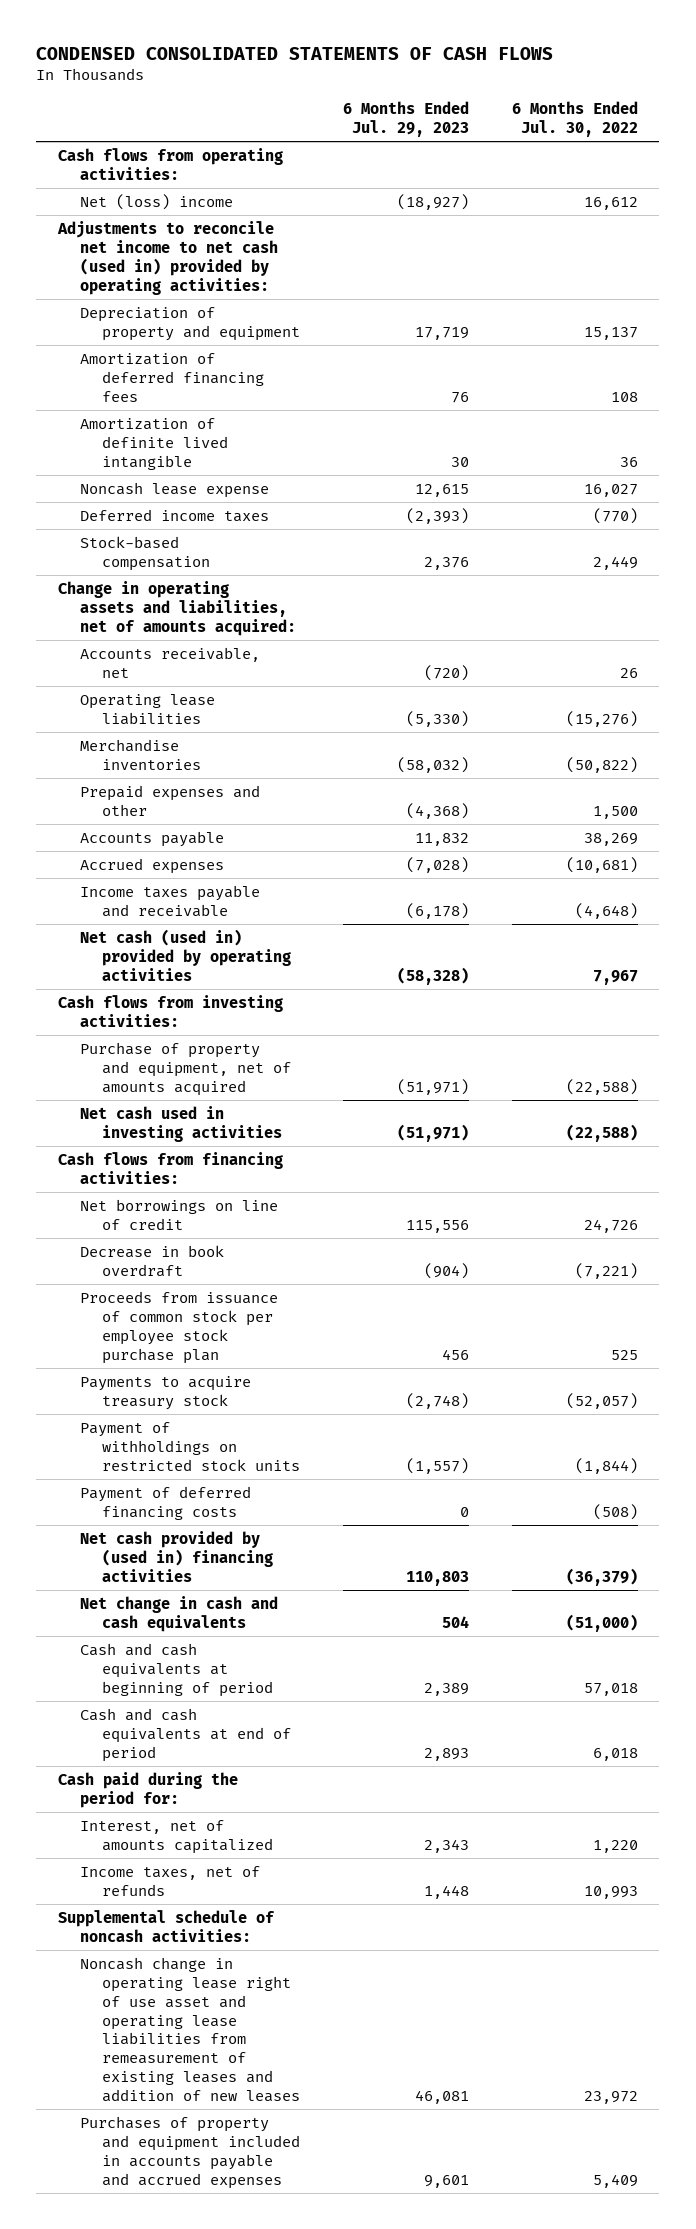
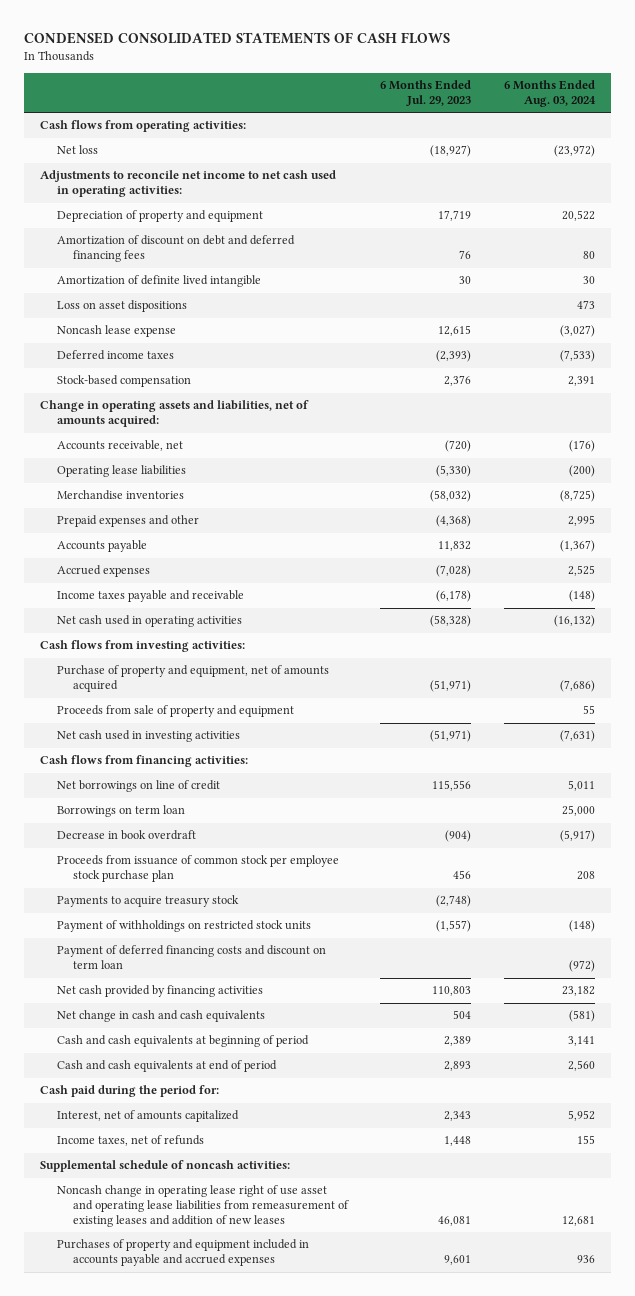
- | 6 Months Ended Jul. 29, 2023 | 6 Months Ended Jul. 30, 2022
+ | 6 Months Ended Jul. 29, 2023 | 6 Months Ended Aug. 03, 2024
- Net (loss) income | (18,927) | 16,612
- Adjustments to reconcile net income to net cash (used in) provided by operating activities:
+ Net loss | (18,927) | (23,972)
+ Adjustments to reconcile net income to net cash used in operating activities:
- Amortization of deferred financing fees | 76 | 108
+ Amortization of discount on debt and deferred financing fees | 76 | 80
+ Loss on asset dispositions | | 473
- Net cash (used in) provided by operating activities | (58,328) | 7,967
+ Net cash used in operating activities | (58,328) | (16,132)
+ Proceeds from sale of property and equipment | | 55
+ Borrowings on term loan | | 25,000
- Payment of deferred financing costs | 0 | (508)
- Net cash provided by (used in) financing activities | 110,803 | (36,379)
+ Payment of deferred financing costs and discount on term loan | | (972)
+ Net cash provided by financing activities | 110,803 | 23,182

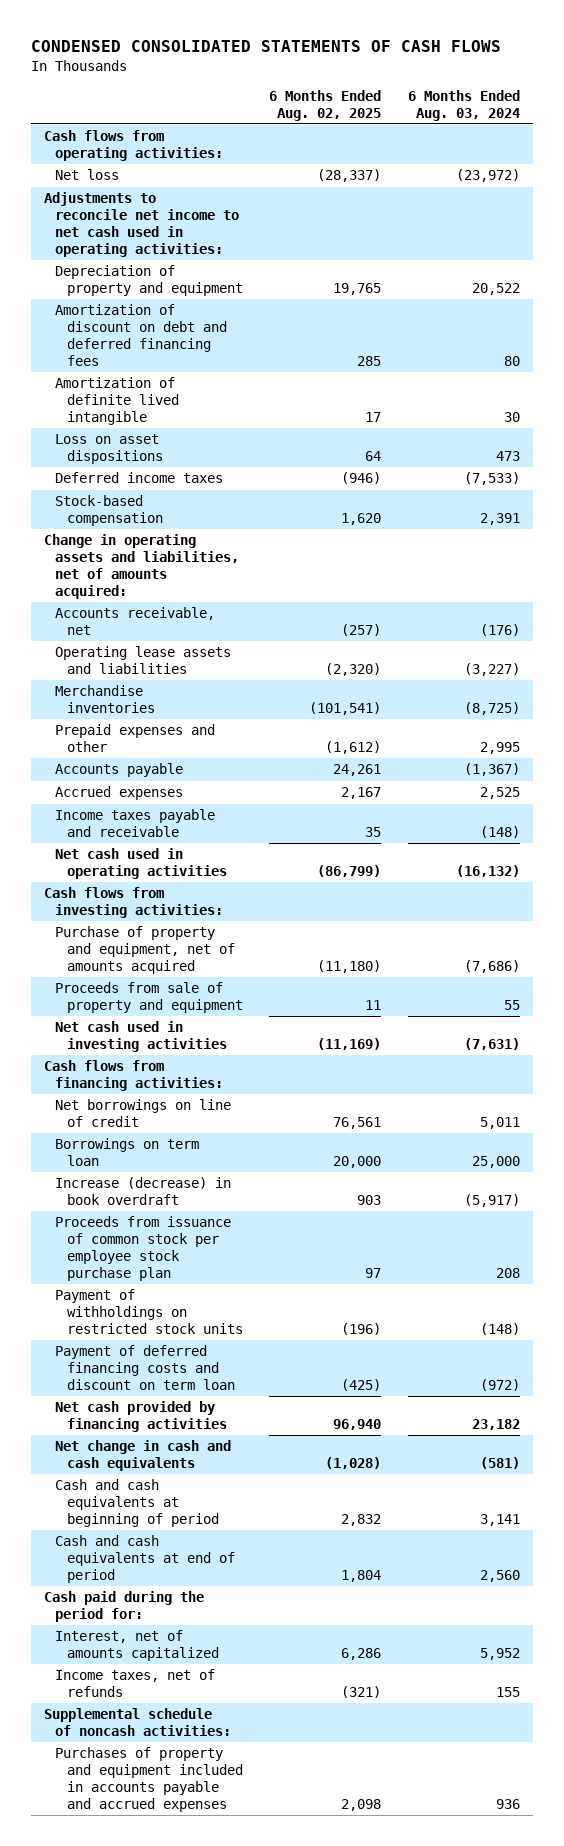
- | 6 Months Ended Jul. 29, 2023 | 6 Months Ended Aug. 03, 2024
+ | 6 Months Ended Aug. 02, 2025 | 6 Months Ended Aug. 03, 2024
- Noncash lease expense | 12,615 | (3,027)
- Operating lease liabilities | (5,330) | (200)
+ Operating lease assets and liabilities | (2,320) | (3,227)
- Decrease in book overdraft | (904) | (5,917)
+ Increase (decrease) in book overdraft | 903 | (5,917)
- Payments to acquire treasury stock | (2,748) |
- Noncash change in operating lease right of use asset and operating lease liabilities from remeasurement of existing leases and addition of new leases | 46,081 | 12,681

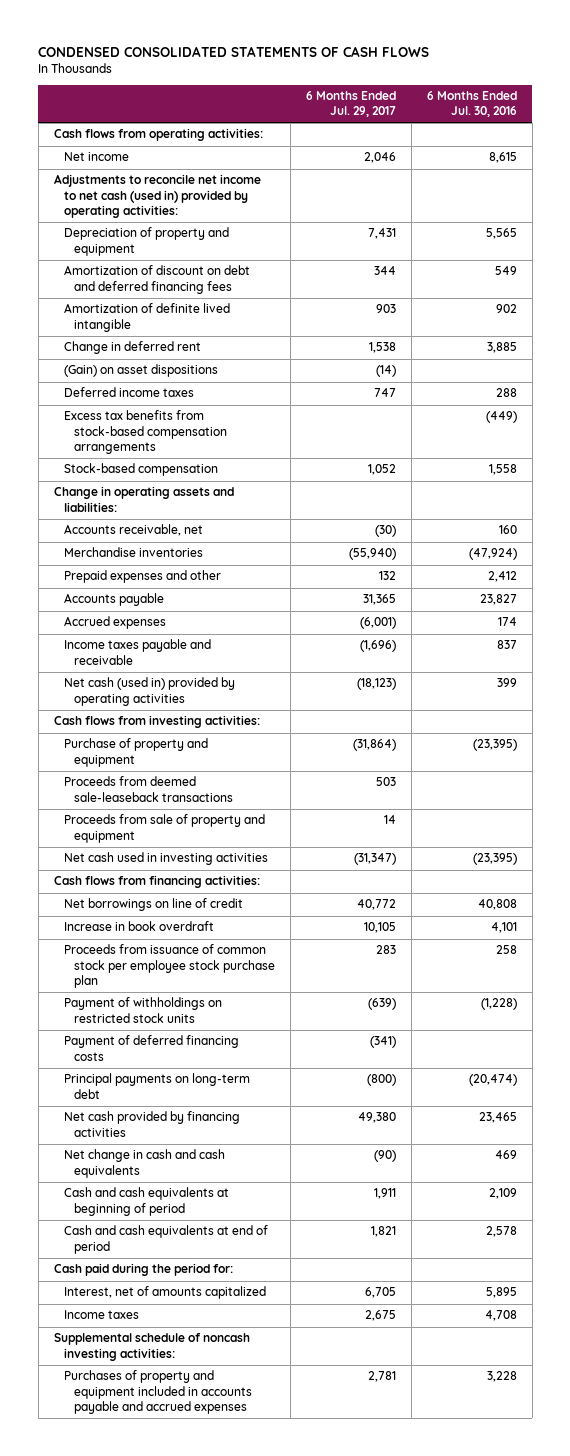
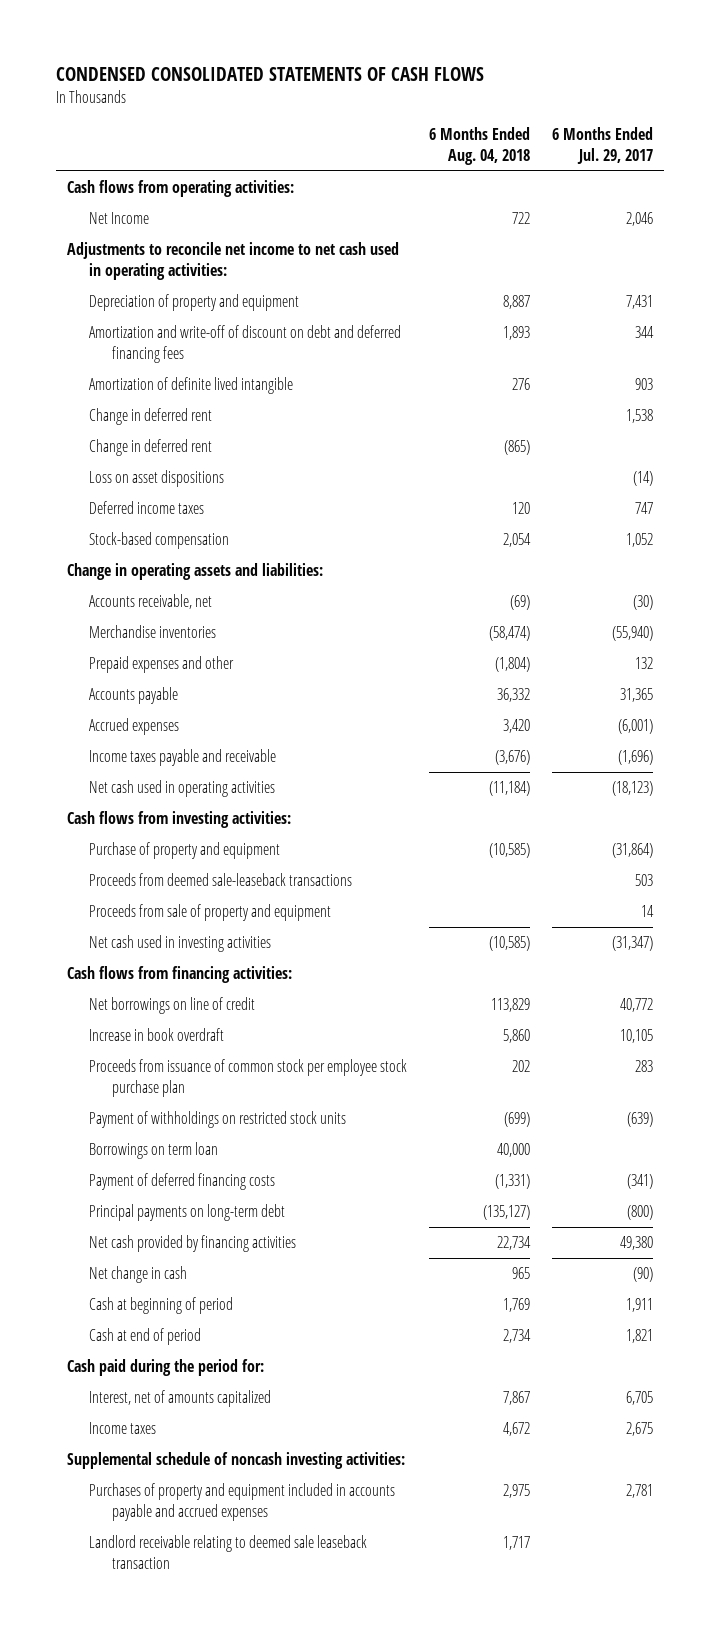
- | 6 Months Ended Jul. 29, 2017 | 6 Months Ended Jul. 30, 2016
+ | 6 Months Ended Aug. 04, 2018 | 6 Months Ended Jul. 29, 2017
- Net income | 2,046 | 8,615
- Adjustments to reconcile net income to net cash (used in) provided by operating activities:
+ Net Income | 722 | 2,046
+ Adjustments to reconcile net income to net cash used in operating activities:
- Amortization of discount on debt and deferred financing fees | 344 | 549
+ Amortization and write-off of discount on debt and deferred financing fees | 1,893 | 344
- (Gain) on asset dispositions | (14) |
+ Change in deferred rent | (865) |
+ Loss on asset dispositions | | (14)
- Excess tax benefits from stock-based compensation arrangements | | (449)
- Net cash (used in) provided by operating activities | (18,123) | 399
+ Net cash used in operating activities | (11,184) | (18,123)
+ Borrowings on term loan | 40,000 |
- Net change in cash and cash equivalents | (90) | 469
- Cash and cash equivalents at beginning of period | 1,911 | 2,109
- Cash and cash equivalents at end of period | 1,821 | 2,578
+ Net change in cash | 965 | (90)
+ Cash at beginning of period | 1,769 | 1,911
+ Cash at end of period | 2,734 | 1,821
+ Landlord receivable relating to deemed sale leaseback transaction | 1,717 |

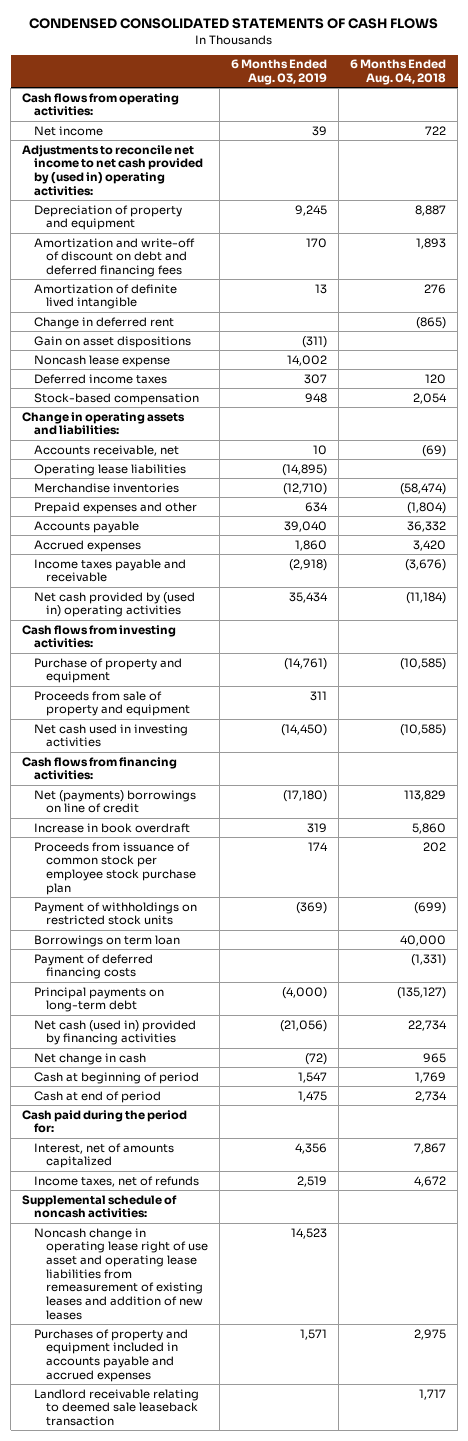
- | 6 Months Ended Aug. 04, 2018 | 6 Months Ended Jul. 29, 2017
+ | 6 Months Ended Aug. 03, 2019 | 6 Months Ended Aug. 04, 2018
- Net Income | 722 | 2,046
- Adjustments to reconcile net income to net cash used in operating activities:
+ Net income | 39 | 722
+ Adjustments to reconcile net income to net cash provided by (used in) operating activities:
- Change in deferred rent | | 1,538
- Loss on asset dispositions | | (14)
+ Gain on asset dispositions | (311) |
+ Noncash lease expense | 14,002 |
+ Operating lease liabilities | (14,895) |
- Net cash used in operating activities | (11,184) | (18,123)
+ Net cash provided by (used in) operating activities | 35,434 | (11,184)
- Proceeds from deemed sale-leaseback transactions | | 503
- Net borrowings on line of credit | 113,829 | 40,772
+ Net (payments) borrowings on line of credit | (17,180) | 113,829
- Net cash provided by financing activities | 22,734 | 49,380
+ Net cash (used in) provided by financing activities | (21,056) | 22,734
- Income taxes | 4,672 | 2,675
- Supplemental schedule of noncash investing activities:
+ Income taxes, net of refunds | 2,519 | 4,672
+ Supplemental schedule of noncash activities:
+ Noncash change in operating lease right of use asset and operating lease liabilities from remeasurement of existing leases and addition of new leases | 14,523 |

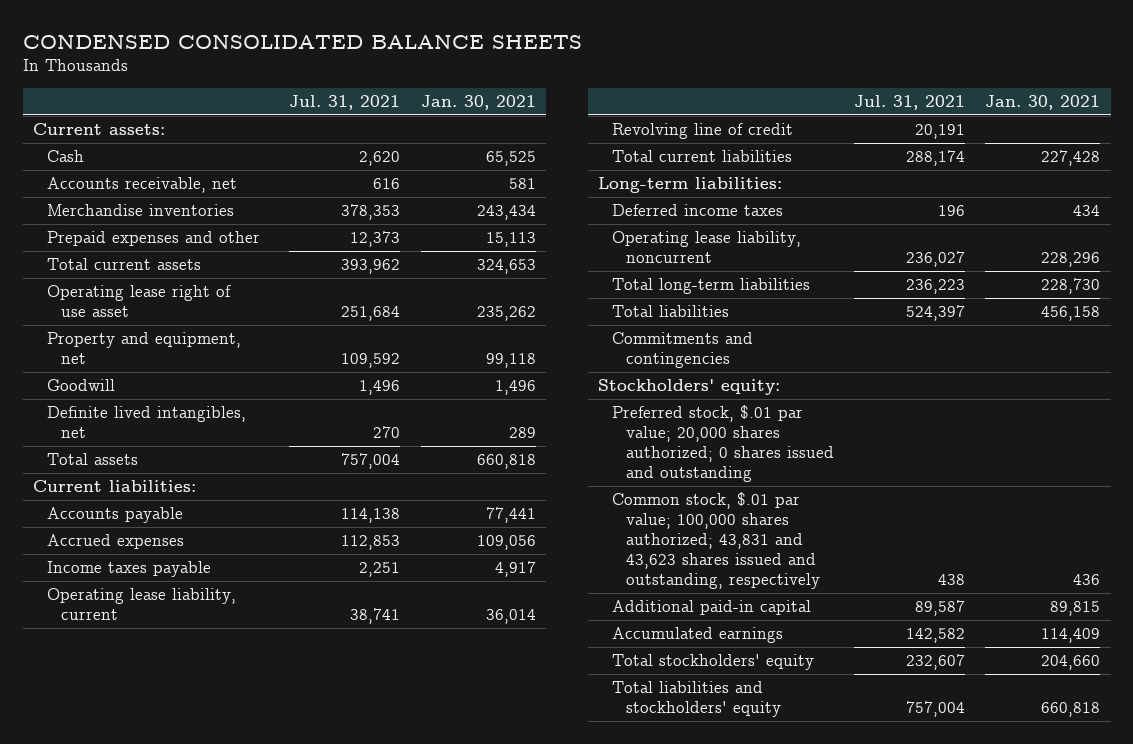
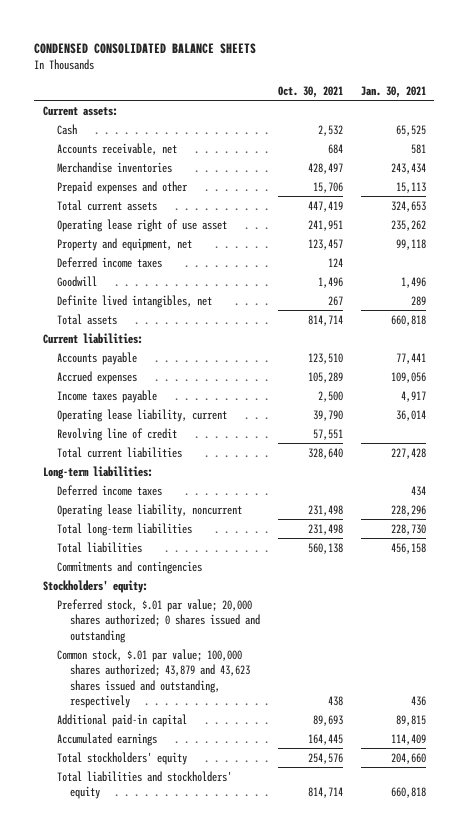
- | Jul. 31, 2021 | Jan. 30, 2021
+ | Oct. 30, 2021 | Jan. 30, 2021
+ Deferred income taxes | 124 |
- Common stock, $.01 par value; 100,000 shares authorized; 43,831 and 43,623 shares issued and outstanding, respectively | 438 | 436
+ Common stock, $.01 par value; 100,000 shares authorized; 43,879 and 43,623 shares issued and outstanding, respectively | 438 | 436

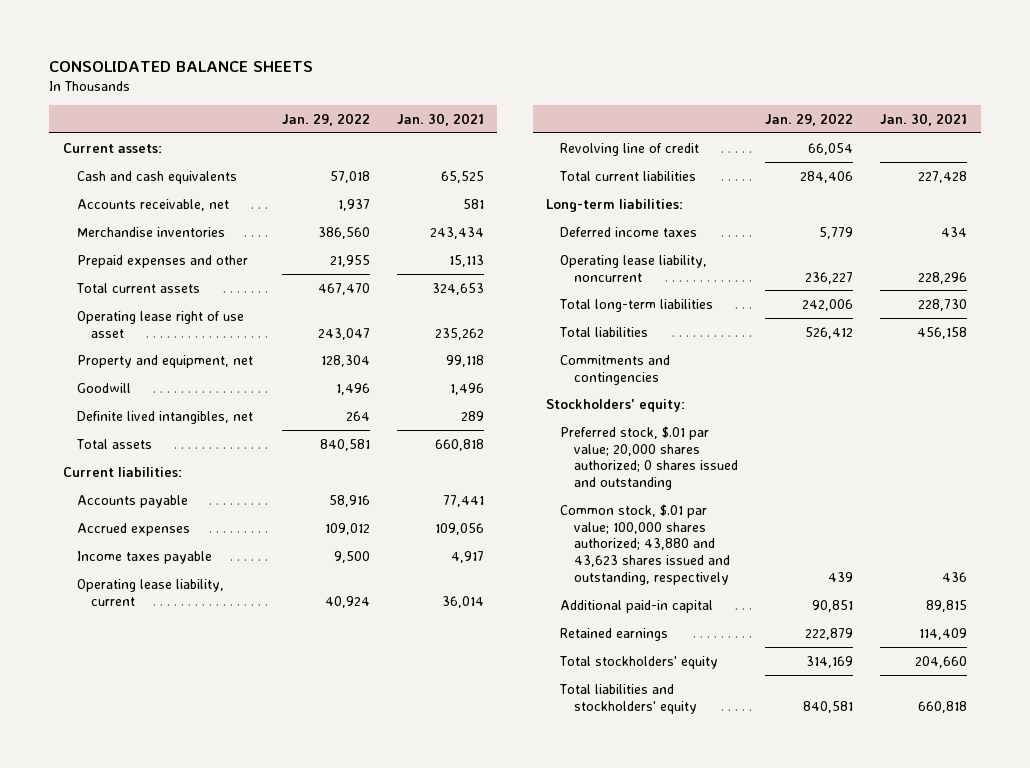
- CONDENSED CONSOLIDATED BALANCE SHEETS
+ CONSOLIDATED BALANCE SHEETS
- | Oct. 30, 2021 | Jan. 30, 2021
+ | Jan. 29, 2022 | Jan. 30, 2021
- Cash | 2,532 | 65,525
+ Cash and cash equivalents | 57,018 | 65,525
- Deferred income taxes | 124 |
- Common stock, $.01 par value; 100,000 shares authorized; 43,879 and 43,623 shares issued and outstanding, respectively | 438 | 436
+ Common stock, $.01 par value; 100,000 shares authorized; 43,880 and 43,623 shares issued and outstanding, respectively | 439 | 436
- Accumulated earnings | 164,445 | 114,409
+ Retained earnings | 222,879 | 114,409

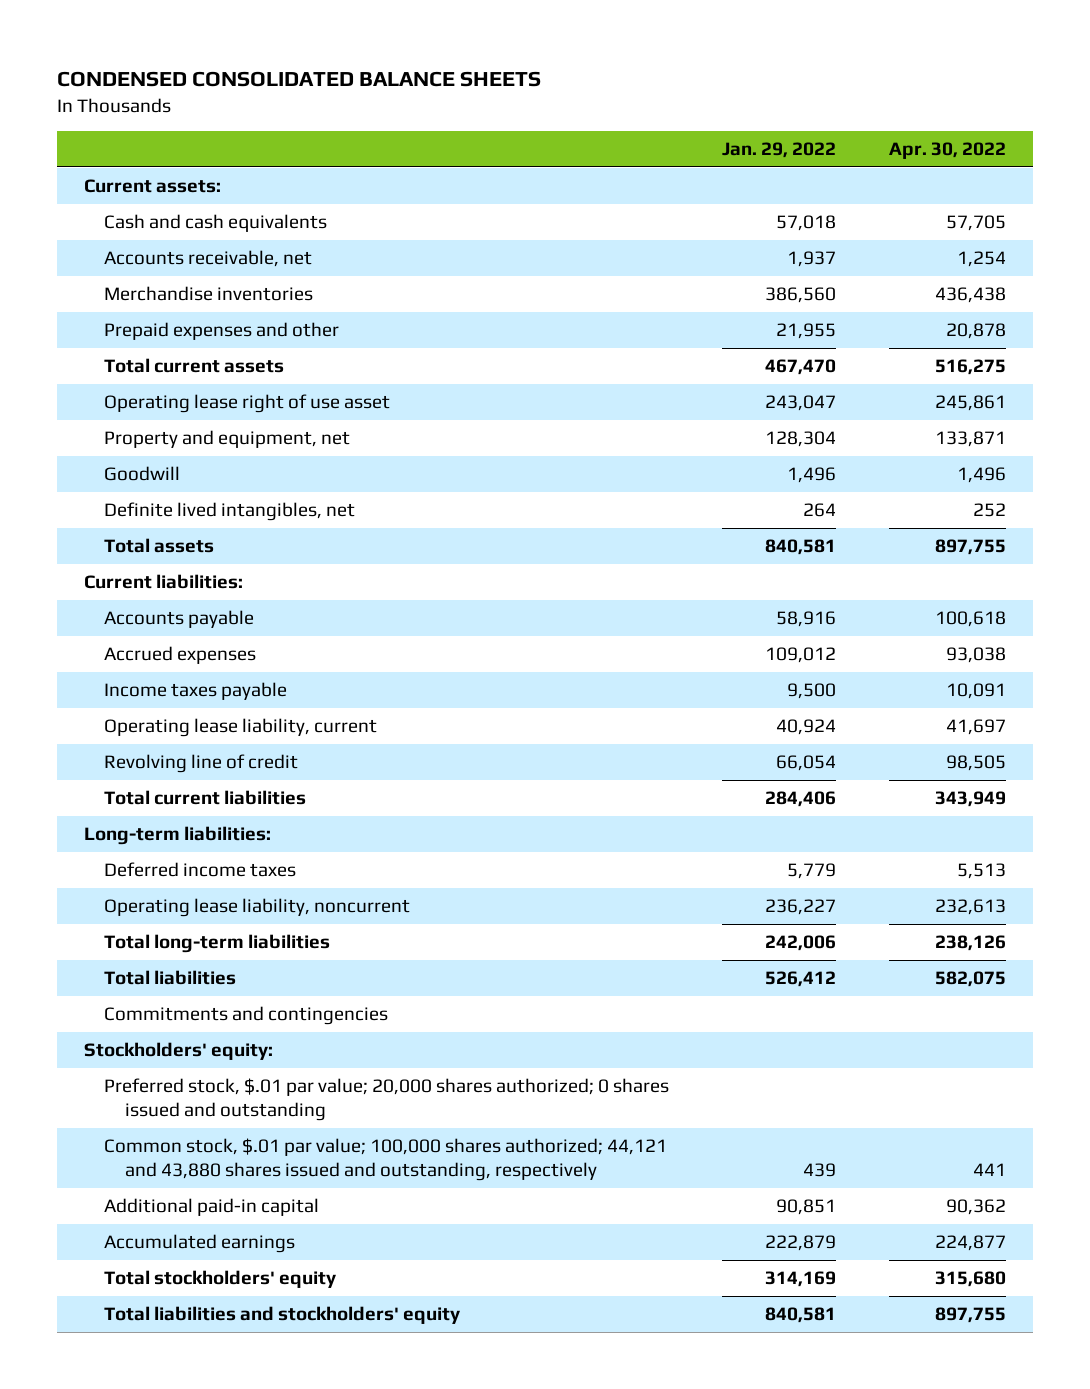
- CONSOLIDATED BALANCE SHEETS
+ CONDENSED CONSOLIDATED BALANCE SHEETS
- | Jan. 29, 2022 | Jan. 30, 2021
+ | Jan. 29, 2022 | Apr. 30, 2022
- Common stock, $.01 par value; 100,000 shares authorized; 43,880 and 43,623 shares issued and outstanding, respectively | 439 | 436
+ Common stock, $.01 par value; 100,000 shares authorized; 44,121 and 43,880 shares issued and outstanding, respectively | 439 | 441
- Retained earnings | 222,879 | 114,409
+ Accumulated earnings | 222,879 | 224,877

